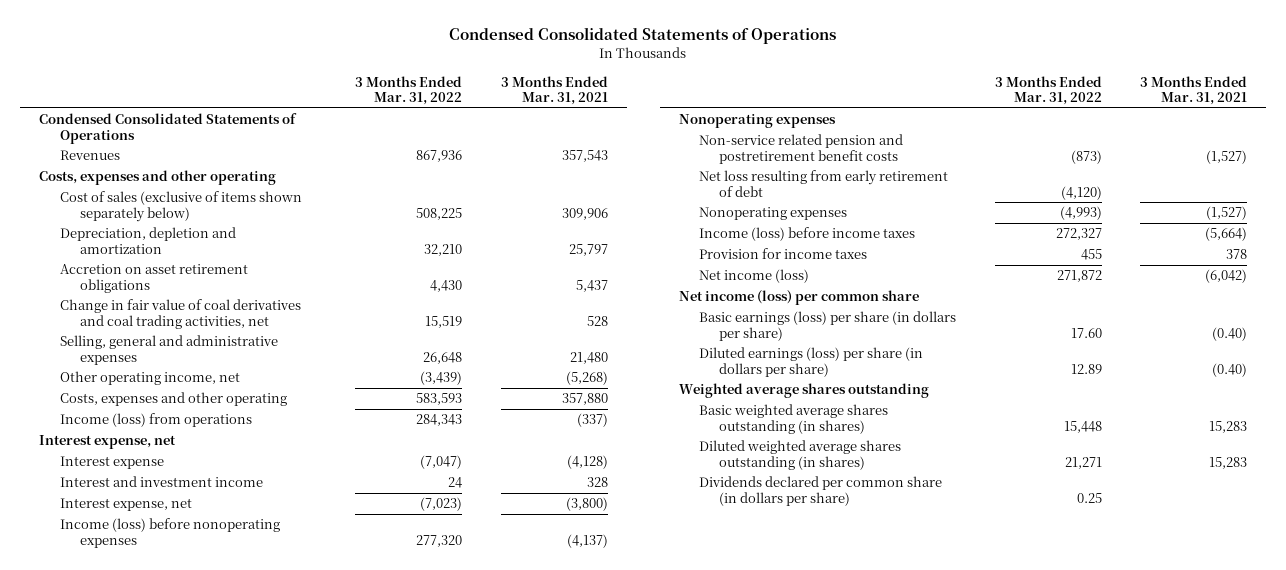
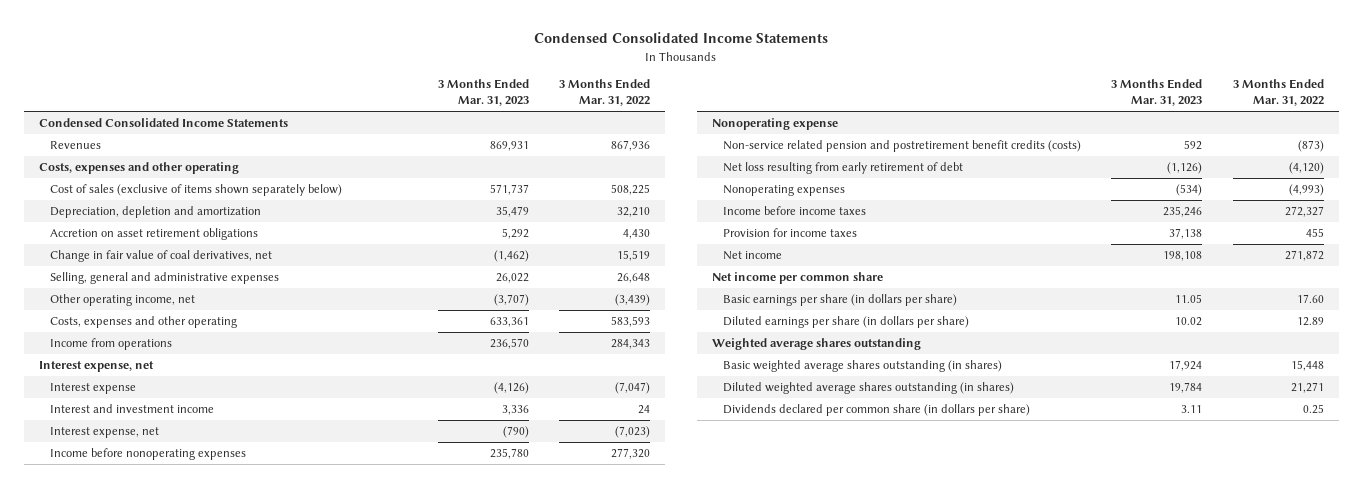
- Condensed Consolidated Statements of Operations
+ Condensed Consolidated Income Statements
- | 3 Months Ended Mar. 31, 2022 | 3 Months Ended Mar. 31, 2021
+ | 3 Months Ended Mar. 31, 2023 | 3 Months Ended Mar. 31, 2022
- Condensed Consolidated Statements of Operations
+ Condensed Consolidated Income Statements
- Change in fair value of coal derivatives and coal trading activities, net | 15,519 | 528
+ Change in fair value of coal derivatives, net | (1,462) | 15,519
- Income (loss) from operations | 284,343 | (337)
+ Income from operations | 236,570 | 284,343
- Income (loss) before nonoperating expenses | 277,320 | (4,137)
- Nonoperating expenses
- Non-service related pension and postretirement benefit costs | (873) | (1,527)
+ Income before nonoperating expenses | 235,780 | 277,320
+ Nonoperating expense
+ Non-service related pension and postretirement benefit credits (costs) | 592 | (873)
- Income (loss) before income taxes | 272,327 | (5,664)
+ Income before income taxes | 235,246 | 272,327
- Net income (loss) | 271,872 | (6,042)
- Net income (loss) per common share
- Basic earnings (loss) per share (in dollars per share) | 17.60 | (0.40)
- Diluted earnings (loss) per share (in dollars per share) | 12.89 | (0.40)
+ Net income | 198,108 | 271,872
+ Net income per common share
+ Basic earnings per share (in dollars per share) | 11.05 | 17.60
+ Diluted earnings per share (in dollars per share) | 10.02 | 12.89

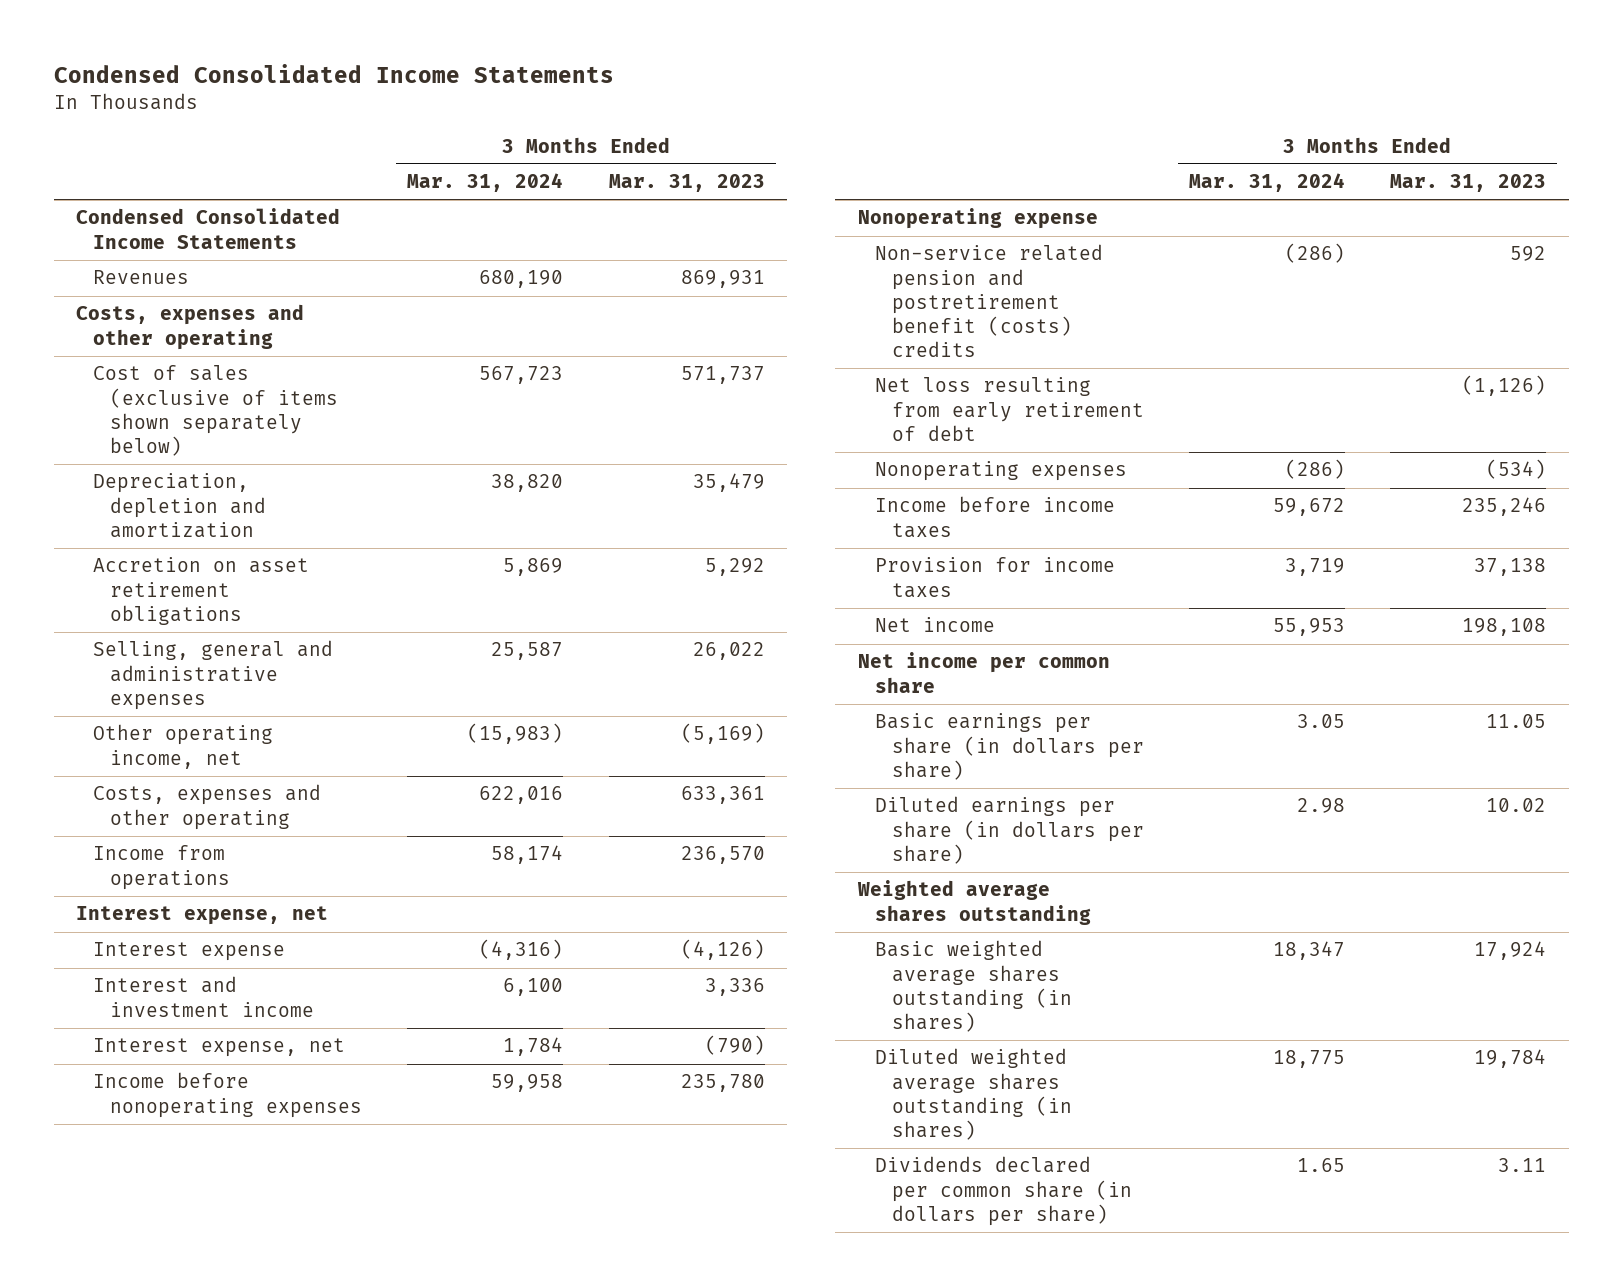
- | 3 Months Ended Mar. 31, 2023 | 3 Months Ended Mar. 31, 2022
+ | 3 Months Ended Mar. 31, 2024 | 3 Months Ended Mar. 31, 2023
- Change in fair value of coal derivatives, net | (1,462) | 15,519
- Other operating income, net | (3,707) | (3,439)
+ Other operating income, net | (15,983) | (5,169)
- Non-service related pension and postretirement benefit credits (costs) | 592 | (873)
+ Non-service related pension and postretirement benefit (costs) credits | (286) | 592

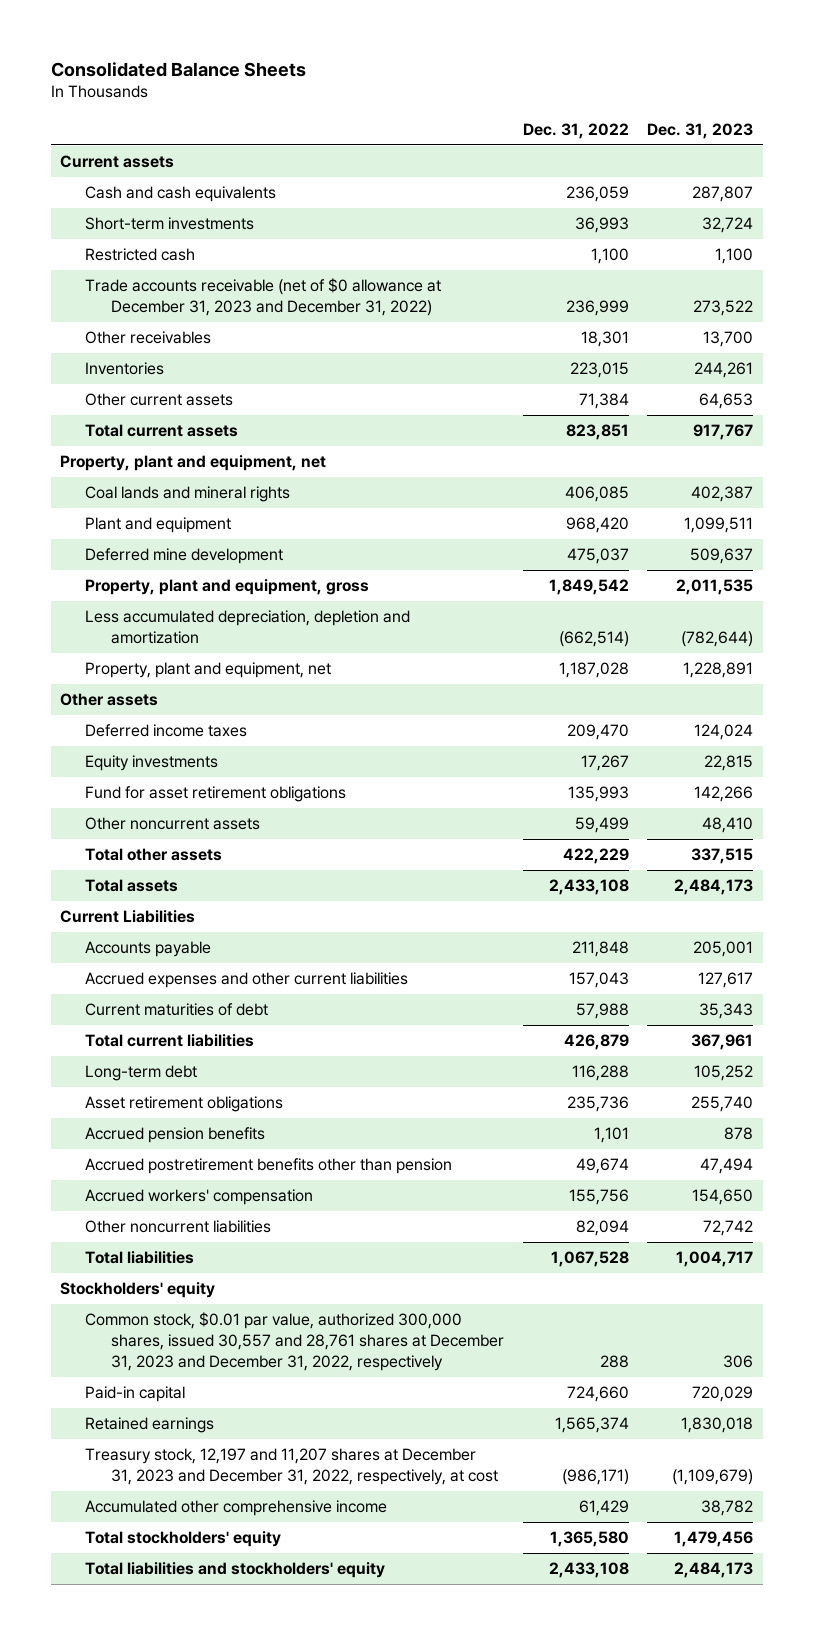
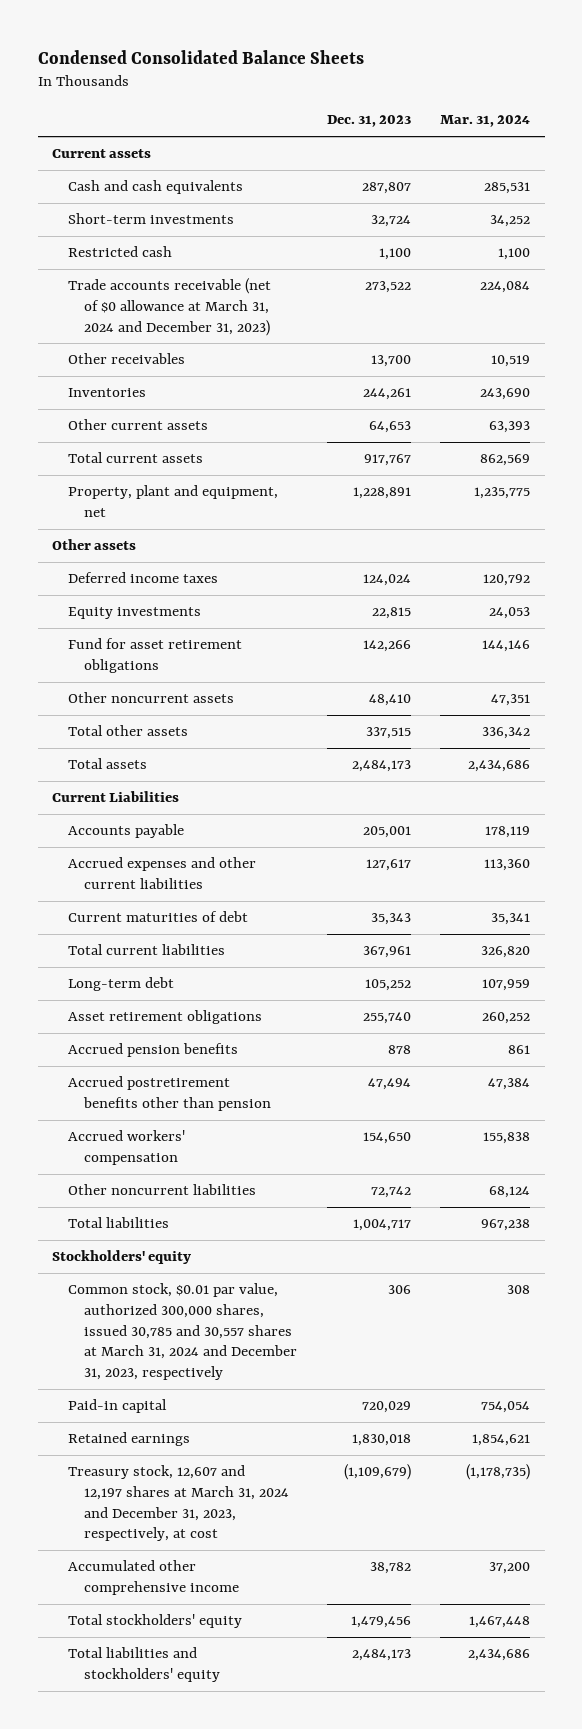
- Consolidated Balance Sheets
+ Condensed Consolidated Balance Sheets
- | Dec. 31, 2022 | Dec. 31, 2023
+ | Dec. 31, 2023 | Mar. 31, 2024
- Trade accounts receivable (net of $0 allowance at December 31, 2023 and December 31, 2022) | 236,999 | 273,522
+ Trade accounts receivable (net of $0 allowance at March 31, 2024 and December 31, 2023) | 273,522 | 224,084
- Property, plant and equipment, net
- Coal lands and mineral rights | 406,085 | 402,387
- Plant and equipment | 968,420 | 1,099,511
- Deferred mine development | 475,037 | 509,637
- Property, plant and equipment, gross | 1,849,542 | 2,011,535
- Less accumulated depreciation, depletion and amortization | (662,514) | (782,644)
- Common stock, $0.01 par value, authorized 300,000 shares, issued 30,557 and 28,761 shares at December 31, 2023 and December 31, 2022, respectively | 288 | 306
+ Common stock, $0.01 par value, authorized 300,000 shares, issued 30,785 and 30,557 shares at March 31, 2024 and December 31, 2023, respectively | 306 | 308
- Treasury stock, 12,197 and 11,207 shares at December 31, 2023 and December 31, 2022, respectively, at cost | (986,171) | (1,109,679)
+ Treasury stock, 12,607 and 12,197 shares at March 31, 2024 and December 31, 2023, respectively, at cost | (1,109,679) | (1,178,735)

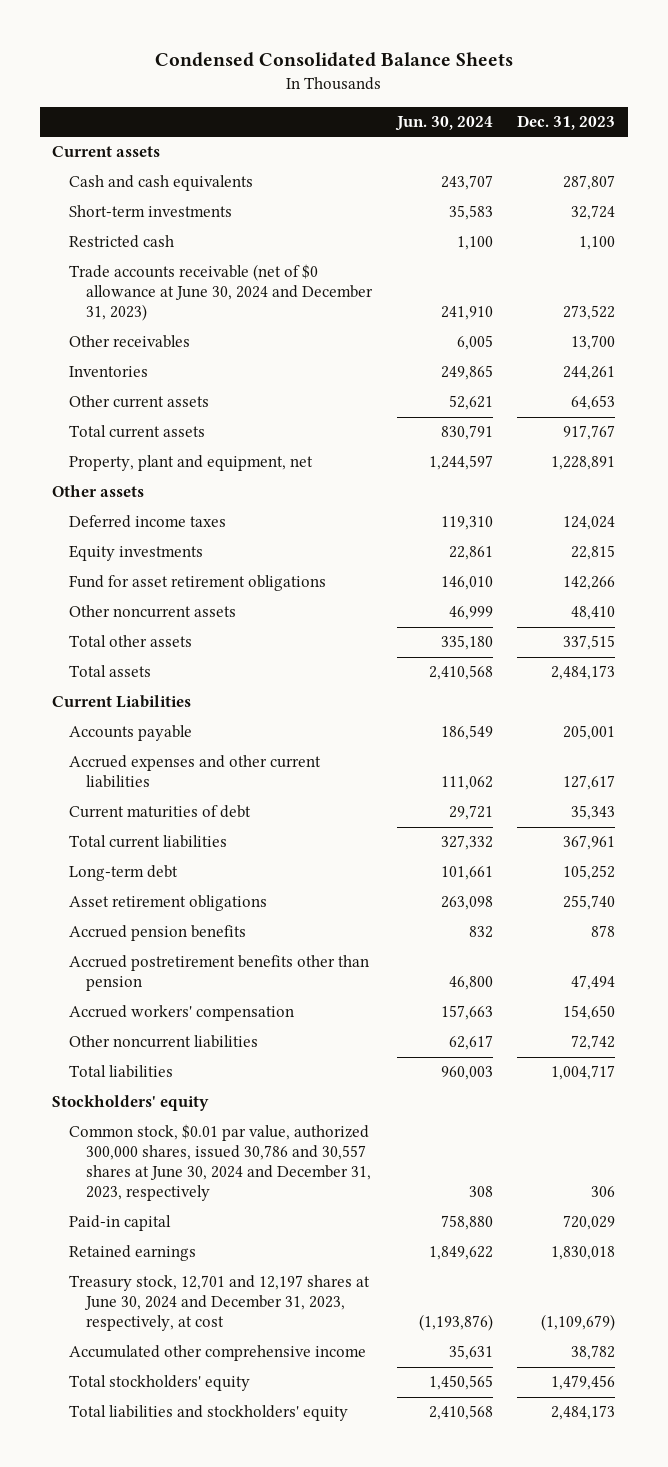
- | Dec. 31, 2023 | Mar. 31, 2024
+ | Jun. 30, 2024 | Dec. 31, 2023
- Trade accounts receivable (net of $0 allowance at March 31, 2024 and December 31, 2023) | 273,522 | 224,084
+ Trade accounts receivable (net of $0 allowance at June 30, 2024 and December 31, 2023) | 241,910 | 273,522
- Common stock, $0.01 par value, authorized 300,000 shares, issued 30,785 and 30,557 shares at March 31, 2024 and December 31, 2023, respectively | 306 | 308
+ Common stock, $0.01 par value, authorized 300,000 shares, issued 30,786 and 30,557 shares at June 30, 2024 and December 31, 2023, respectively | 308 | 306
- Treasury stock, 12,607 and 12,197 shares at March 31, 2024 and December 31, 2023, respectively, at cost | (1,109,679) | (1,178,735)
+ Treasury stock, 12,701 and 12,197 shares at June 30, 2024 and December 31, 2023, respectively, at cost | (1,193,876) | (1,109,679)

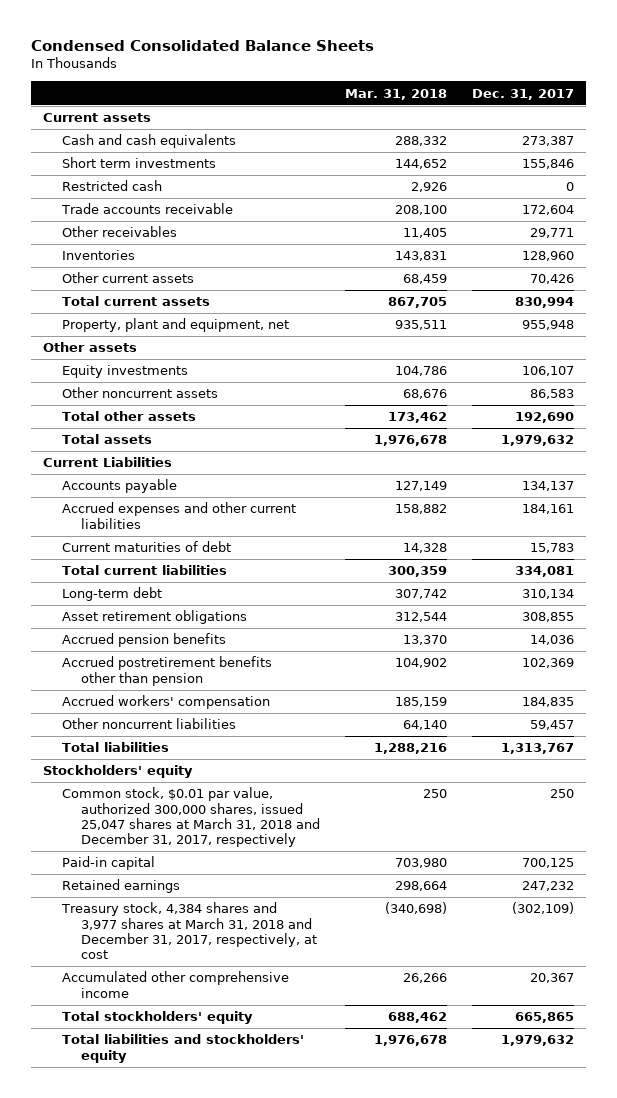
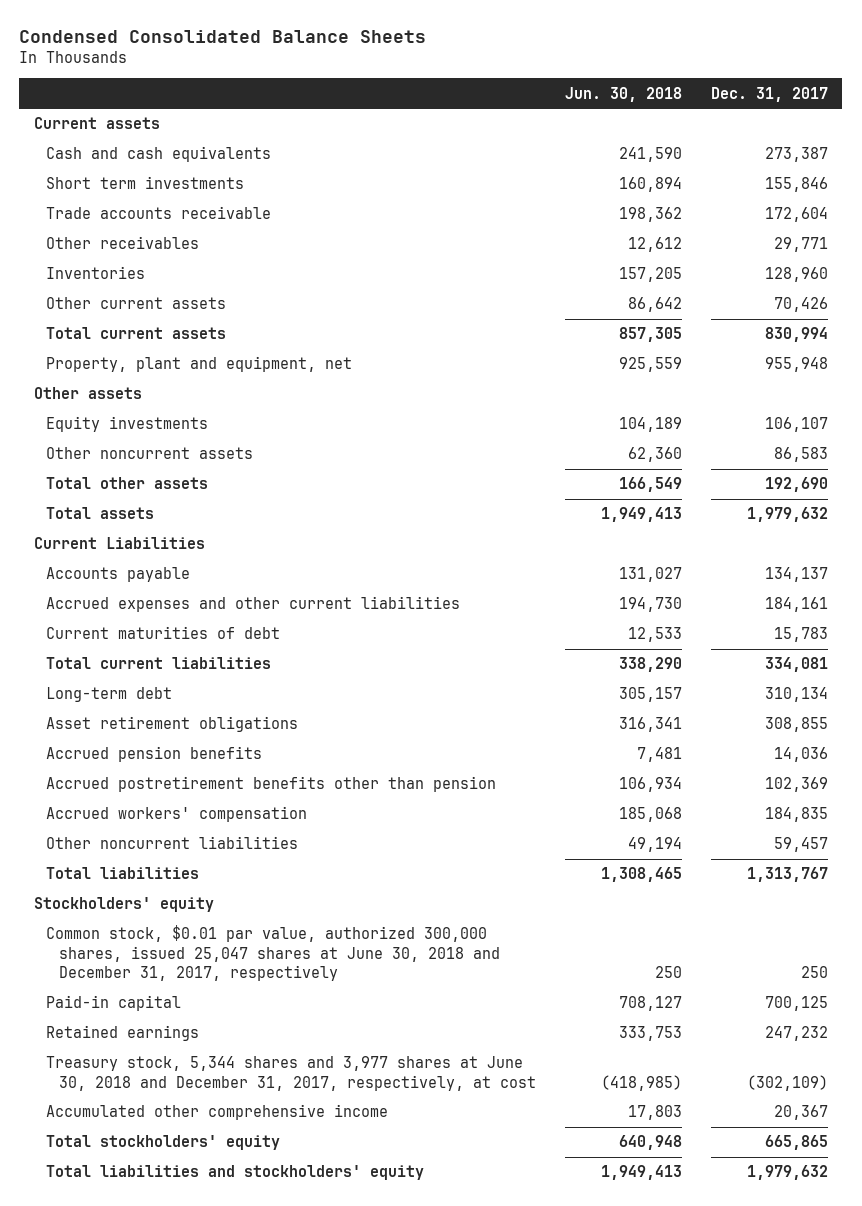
- | Mar. 31, 2018 | Dec. 31, 2017
+ | Jun. 30, 2018 | Dec. 31, 2017
- Restricted cash | 2,926 | 0
- Common stock, $0.01 par value, authorized 300,000 shares, issued 25,047 shares at March 31, 2018 and December 31, 2017, respectively | 250 | 250
+ Common stock, $0.01 par value, authorized 300,000 shares, issued 25,047 shares at June 30, 2018 and December 31, 2017, respectively | 250 | 250
- Treasury stock, 4,384 shares and 3,977 shares at March 31, 2018 and December 31, 2017, respectively, at cost | (340,698) | (302,109)
+ Treasury stock, 5,344 shares and 3,977 shares at June 30, 2018 and December 31, 2017, respectively, at cost | (418,985) | (302,109)

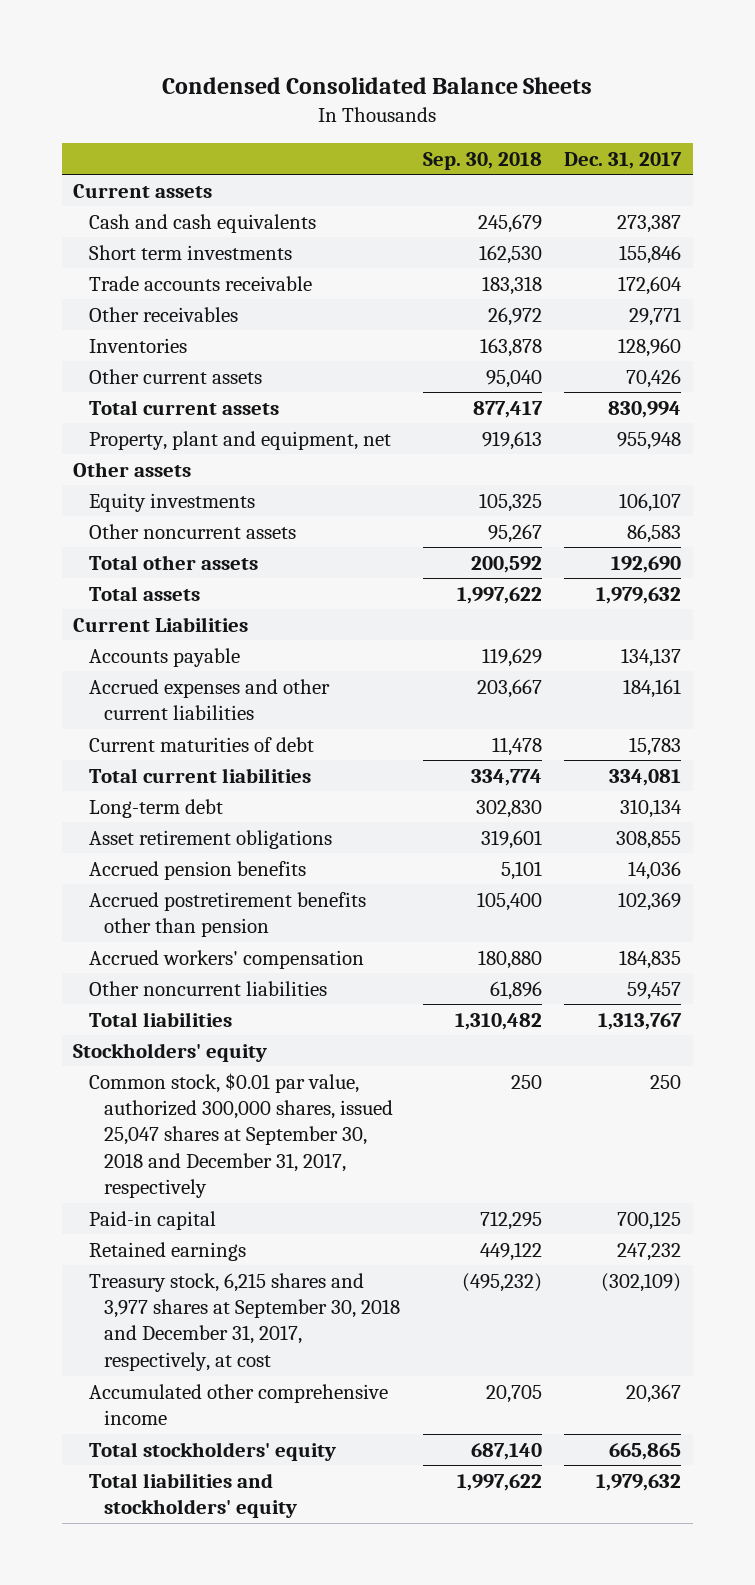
- | Jun. 30, 2018 | Dec. 31, 2017
+ | Sep. 30, 2018 | Dec. 31, 2017
- Common stock, $0.01 par value, authorized 300,000 shares, issued 25,047 shares at June 30, 2018 and December 31, 2017, respectively | 250 | 250
+ Common stock, $0.01 par value, authorized 300,000 shares, issued 25,047 shares at September 30, 2018 and December 31, 2017, respectively | 250 | 250
- Treasury stock, 5,344 shares and 3,977 shares at June 30, 2018 and December 31, 2017, respectively, at cost | (418,985) | (302,109)
+ Treasury stock, 6,215 shares and 3,977 shares at September 30, 2018 and December 31, 2017, respectively, at cost | (495,232) | (302,109)

